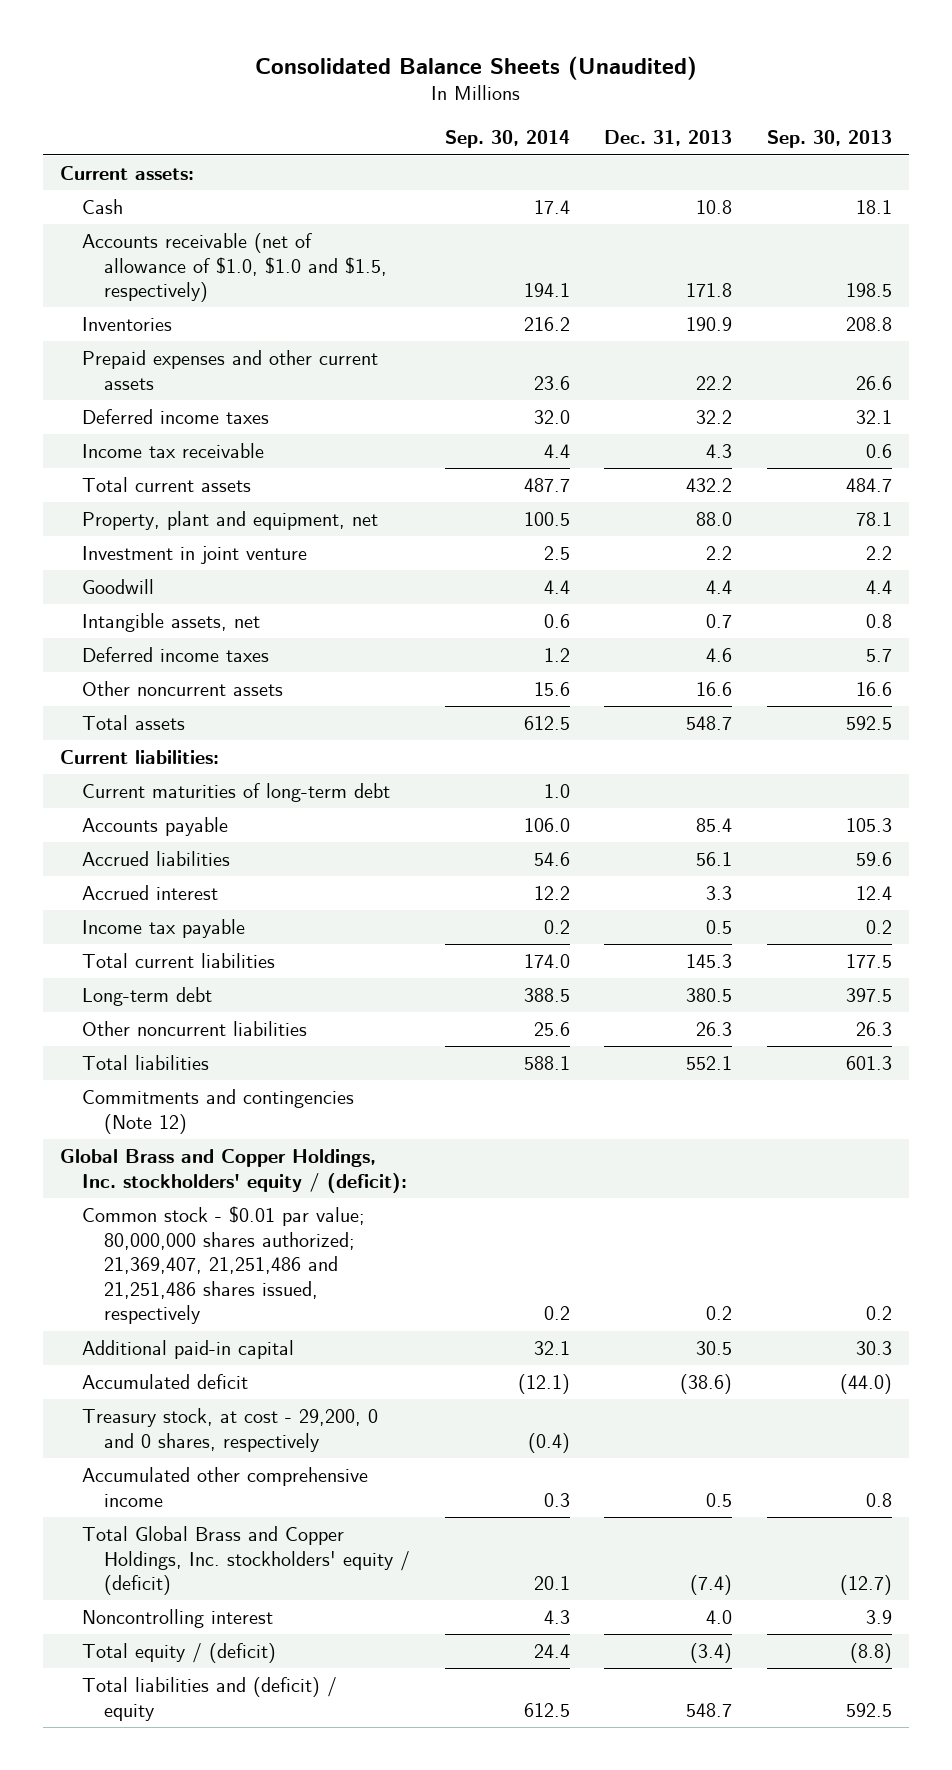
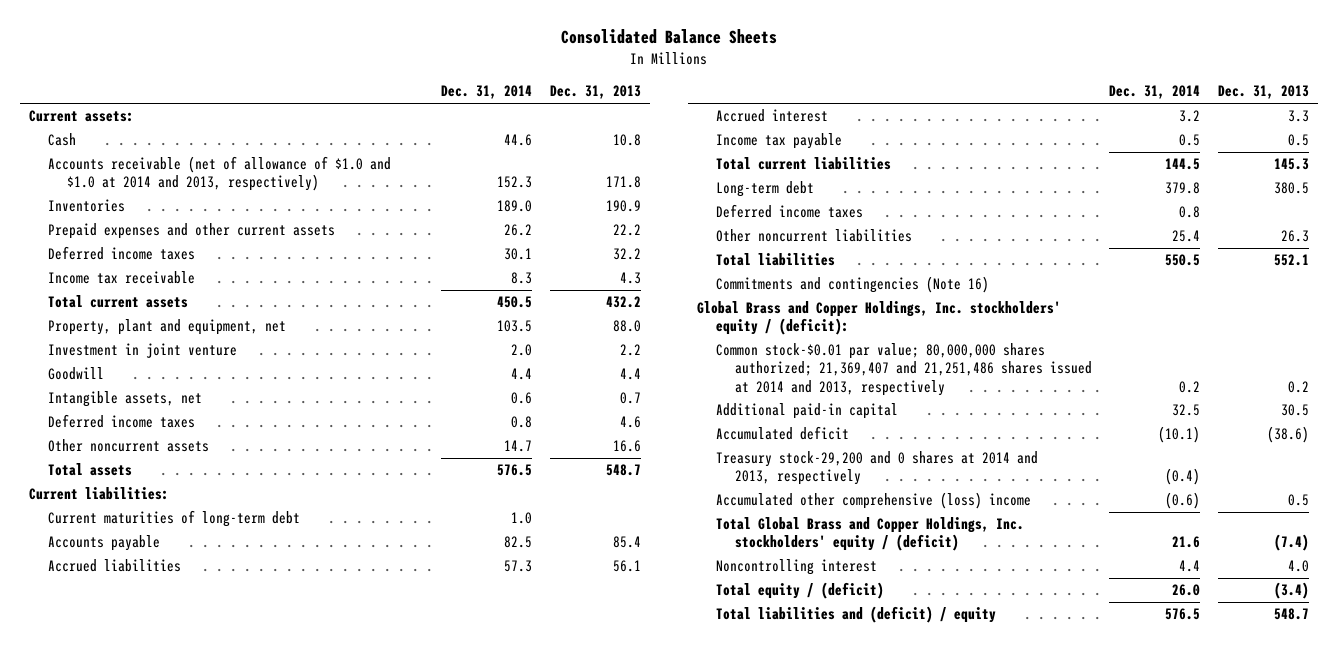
- Consolidated Balance Sheets (Unaudited)
+ Consolidated Balance Sheets
- | Sep. 30, 2014 | Dec. 31, 2013 | Sep. 30, 2013
+ | Dec. 31, 2014 | Dec. 31, 2013
- Accounts receivable (net of allowance of $1.0, $1.0 and $1.5, respectively) | 194.1 | 171.8 | 198.5
+ Accounts receivable (net of allowance of $1.0 and $1.0 at 2014 and 2013, respectively) | 152.3 | 171.8
+ Deferred income taxes | 0.8 |
- Commitments and contingencies (Note 12)
+ Commitments and contingencies (Note 16)
- Common stock - $0.01 par value; 80,000,000 shares authorized; 21,369,407, 21,251,486 and 21,251,486 shares issued, respectively | 0.2 | 0.2 | 0.2
+ Common stock-$0.01 par value; 80,000,000 shares authorized; 21,369,407 and 21,251,486 shares issued at 2014 and 2013, respectively | 0.2 | 0.2
- Treasury stock, at cost - 29,200, 0 and 0 shares, respectively | (0.4) | |
- Accumulated other comprehensive income | 0.3 | 0.5 | 0.8
+ Treasury stock-29,200 and 0 shares at 2014 and 2013, respectively | (0.4) |
+ Accumulated other comprehensive (loss) income | (0.6) | 0.5

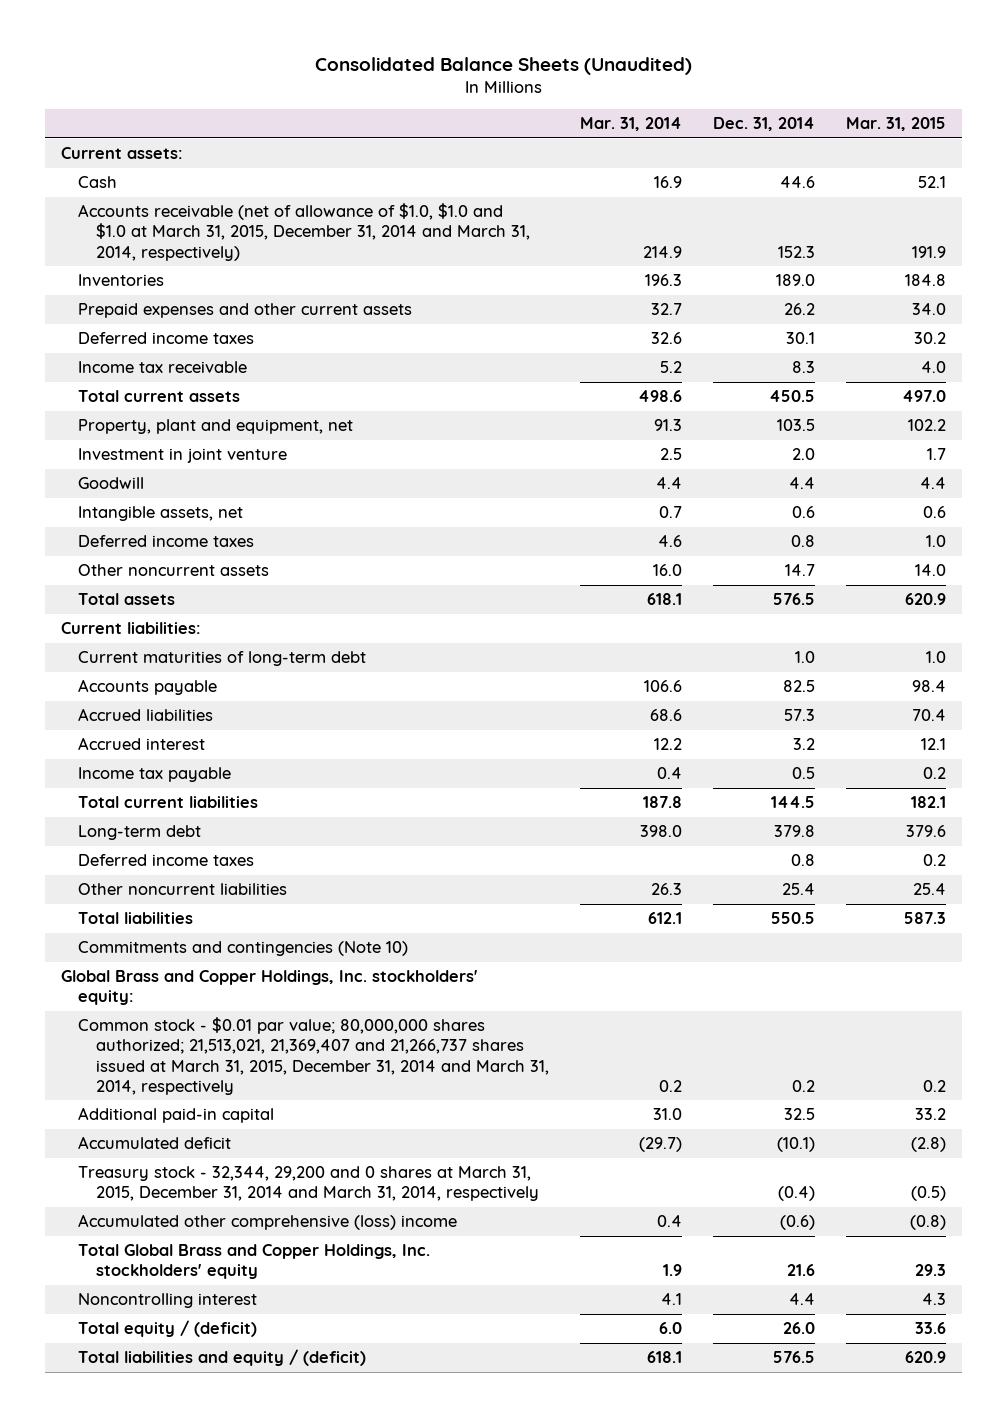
- Consolidated Balance Sheets
+ Consolidated Balance Sheets (Unaudited)
- | Dec. 31, 2014 | Dec. 31, 2013
+ | Mar. 31, 2014 | Dec. 31, 2014 | Mar. 31, 2015
- Accounts receivable (net of allowance of $1.0 and $1.0 at 2014 and 2013, respectively) | 152.3 | 171.8
+ Accounts receivable (net of allowance of $1.0, $1.0 and $1.0 at March 31, 2015, December 31, 2014 and March 31, 2014, respectively) | 214.9 | 152.3 | 191.9
- Commitments and contingencies (Note 16)
- Global Brass and Copper Holdings, Inc. stockholders' equity / (deficit):
- Common stock-$0.01 par value; 80,000,000 shares authorized; 21,369,407 and 21,251,486 shares issued at 2014 and 2013, respectively | 0.2 | 0.2
+ Commitments and contingencies (Note 10)
+ Global Brass and Copper Holdings, Inc. stockholders' equity:
+ Common stock - $0.01 par value; 80,000,000 shares authorized; 21,513,021, 21,369,407 and 21,266,737 shares issued at March 31, 2015, December 31, 2014 and March 31, 2014, respectively | 0.2 | 0.2 | 0.2
- Treasury stock-29,200 and 0 shares at 2014 and 2013, respectively | (0.4) |
+ Treasury stock - 32,344, 29,200 and 0 shares at March 31, 2015, December 31, 2014 and March 31, 2014, respectively | | (0.4) | (0.5)
- Total Global Brass and Copper Holdings, Inc. stockholders' equity / (deficit) | 21.6 | (7.4)
+ Total Global Brass and Copper Holdings, Inc. stockholders' equity | 1.9 | 21.6 | 29.3
- Total liabilities and (deficit) / equity | 576.5 | 548.7
+ Total liabilities and equity / (deficit) | 618.1 | 576.5 | 620.9

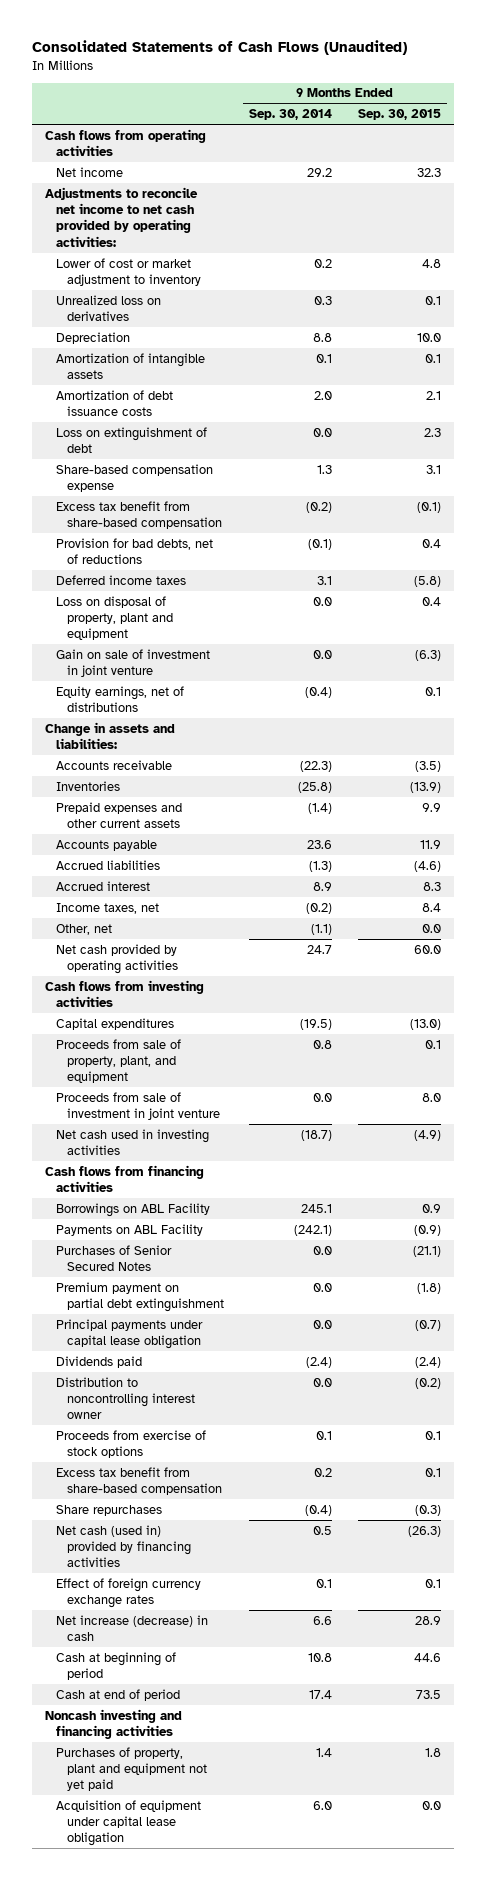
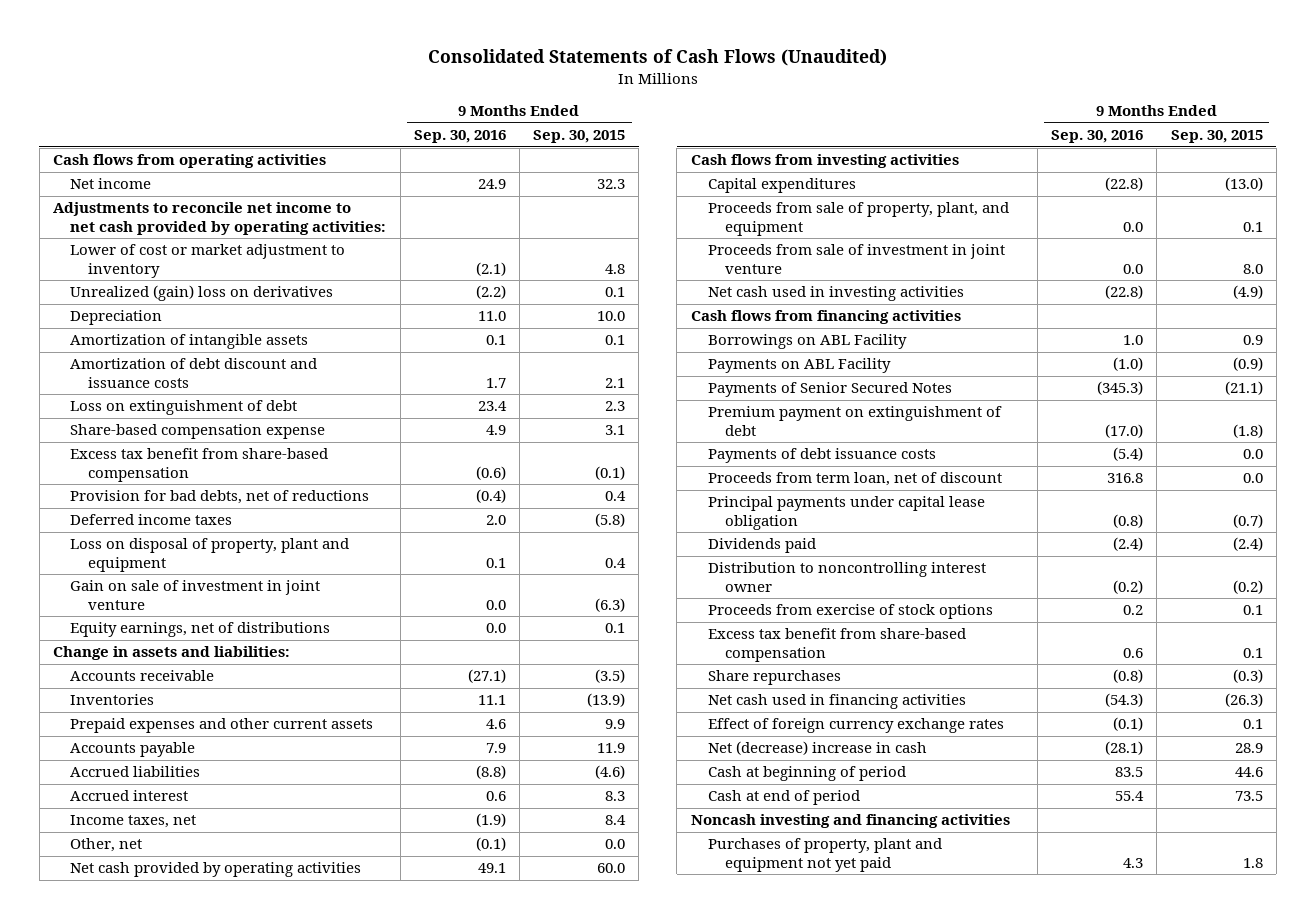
- | 9 Months Ended Sep. 30, 2014 | 9 Months Ended Sep. 30, 2015
+ | 9 Months Ended Sep. 30, 2016 | 9 Months Ended Sep. 30, 2015
- Unrealized loss on derivatives | 0.3 | 0.1
+ Unrealized (gain) loss on derivatives | (2.2) | 0.1
- Amortization of debt issuance costs | 2.0 | 2.1
+ Amortization of debt discount and issuance costs | 1.7 | 2.1
- Purchases of Senior Secured Notes | 0.0 | (21.1)
- Premium payment on partial debt extinguishment | 0.0 | (1.8)
+ Payments of Senior Secured Notes | (345.3) | (21.1)
+ Premium payment on extinguishment of debt | (17.0) | (1.8)
+ Payments of debt issuance costs | (5.4) | 0.0
+ Proceeds from term loan, net of discount | 316.8 | 0.0
- Net cash (used in) provided by financing activities | 0.5 | (26.3)
+ Net cash used in financing activities | (54.3) | (26.3)
- Net increase (decrease) in cash | 6.6 | 28.9
+ Net (decrease) increase in cash | (28.1) | 28.9
- Acquisition of equipment under capital lease obligation | 6.0 | 0.0

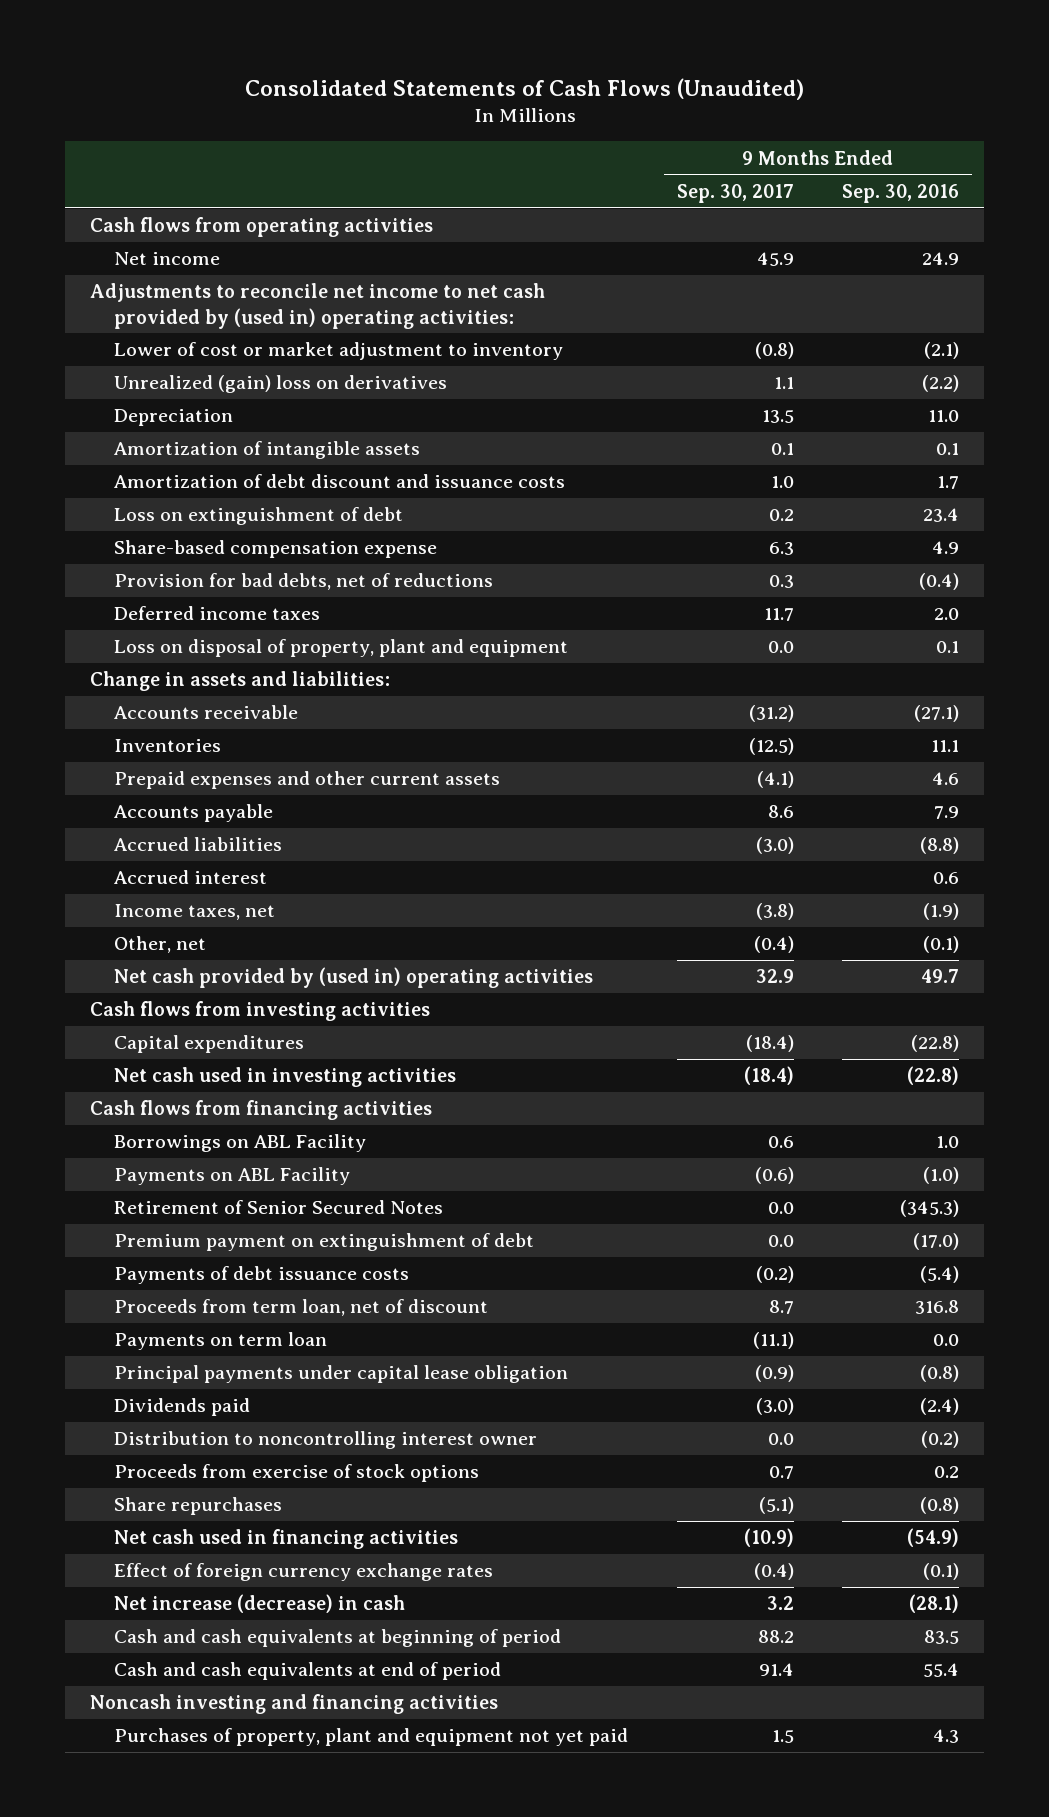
- | 9 Months Ended Sep. 30, 2016 | 9 Months Ended Sep. 30, 2015
+ | 9 Months Ended Sep. 30, 2017 | 9 Months Ended Sep. 30, 2016
- Adjustments to reconcile net income to net cash provided by operating activities:
+ Adjustments to reconcile net income to net cash provided by (used in) operating activities:
- Excess tax benefit from share-based compensation | (0.6) | (0.1)
- Gain on sale of investment in joint venture | 0.0 | (6.3)
- Equity earnings, net of distributions | 0.0 | 0.1
- Net cash provided by operating activities | 49.1 | 60.0
+ Net cash provided by (used in) operating activities | 32.9 | 49.7
- Proceeds from sale of property, plant, and equipment | 0.0 | 0.1
- Proceeds from sale of investment in joint venture | 0.0 | 8.0
- Payments of Senior Secured Notes | (345.3) | (21.1)
+ Retirement of Senior Secured Notes | 0.0 | (345.3)
+ Payments on term loan | (11.1) | 0.0
- Excess tax benefit from share-based compensation | 0.6 | 0.1
- Net cash used in financing activities | (54.3) | (26.3)
+ Net cash used in financing activities | (10.9) | (54.9)
- Net (decrease) increase in cash | (28.1) | 28.9
- Cash at beginning of period | 83.5 | 44.6
- Cash at end of period | 55.4 | 73.5
+ Net increase (decrease) in cash | 3.2 | (28.1)
+ Cash and cash equivalents at beginning of period | 88.2 | 83.5
+ Cash and cash equivalents at end of period | 91.4 | 55.4

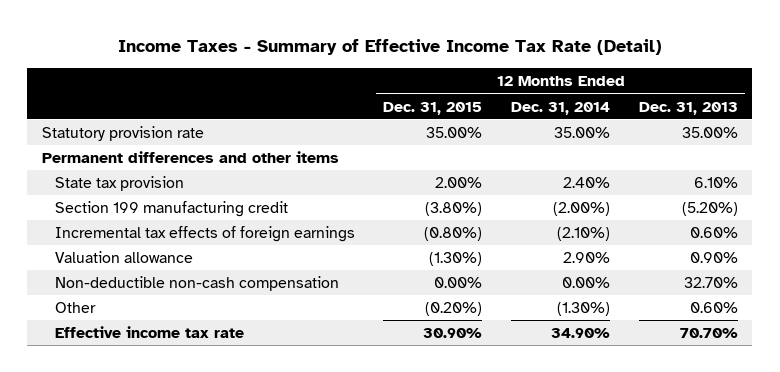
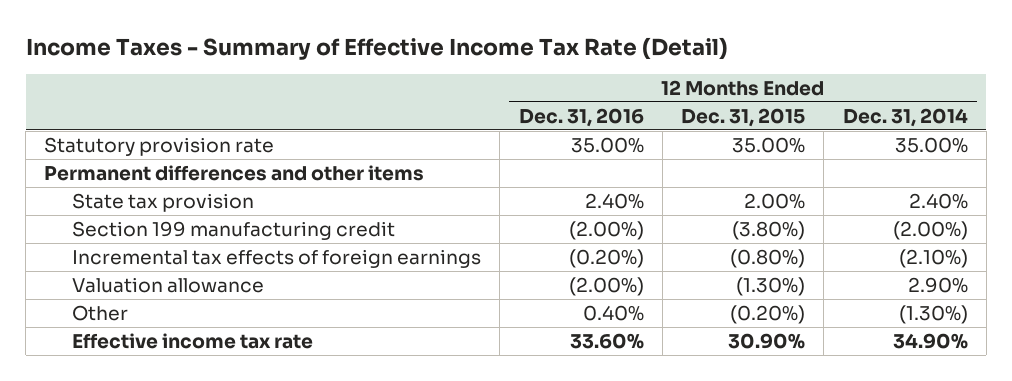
- | 12 Months Ended Dec. 31, 2015 | 12 Months Ended Dec. 31, 2014 | 12 Months Ended Dec. 31, 2013
+ | 12 Months Ended Dec. 31, 2016 | 12 Months Ended Dec. 31, 2015 | 12 Months Ended Dec. 31, 2014
- Non-deductible non-cash compensation | 0.00% | 0.00% | 32.70%

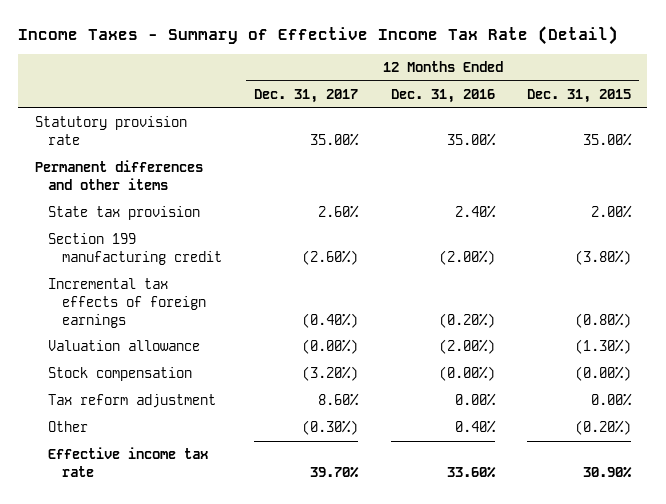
- | 12 Months Ended Dec. 31, 2016 | 12 Months Ended Dec. 31, 2015 | 12 Months Ended Dec. 31, 2014
+ | 12 Months Ended Dec. 31, 2017 | 12 Months Ended Dec. 31, 2016 | 12 Months Ended Dec. 31, 2015
+ Stock compensation | (3.20%) | (0.00%) | (0.00%)
+ Tax reform adjustment | 8.60% | 0.00% | 0.00%

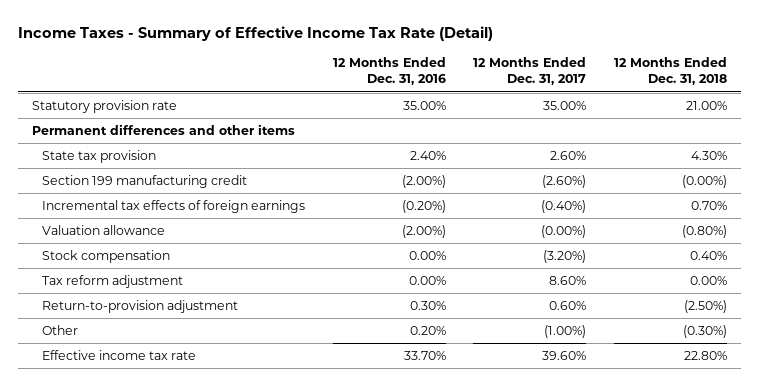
- | 12 Months Ended Dec. 31, 2017 | 12 Months Ended Dec. 31, 2016 | 12 Months Ended Dec. 31, 2015
+ | 12 Months Ended Dec. 31, 2016 | 12 Months Ended Dec. 31, 2017 | 12 Months Ended Dec. 31, 2018
- Stock compensation | (3.20%) | (0.00%) | (0.00%)
+ Stock compensation | 0.00% | (3.20%) | 0.40%
- Other | (0.30%) | 0.40% | (0.20%)
- Effective income tax rate | 39.70% | 33.60% | 30.90%
+ Return-to-provision adjustment | 0.30% | 0.60% | (2.50%)
+ Other | 0.20% | (1.00%) | (0.30%)
+ Effective income tax rate | 33.70% | 39.60% | 22.80%

